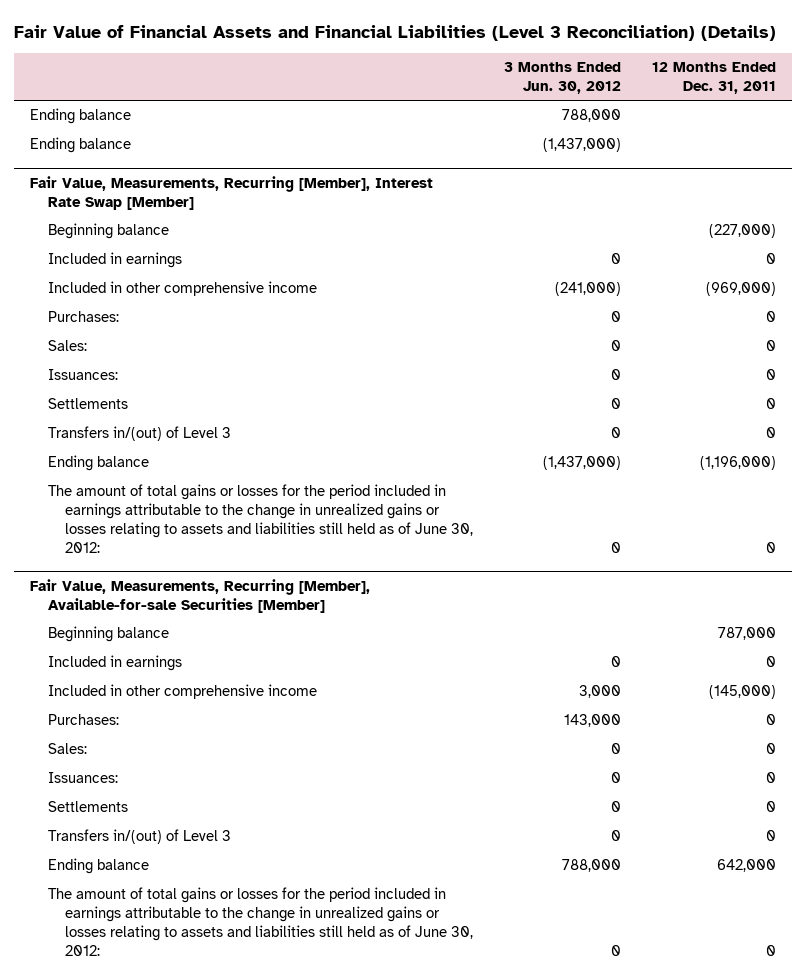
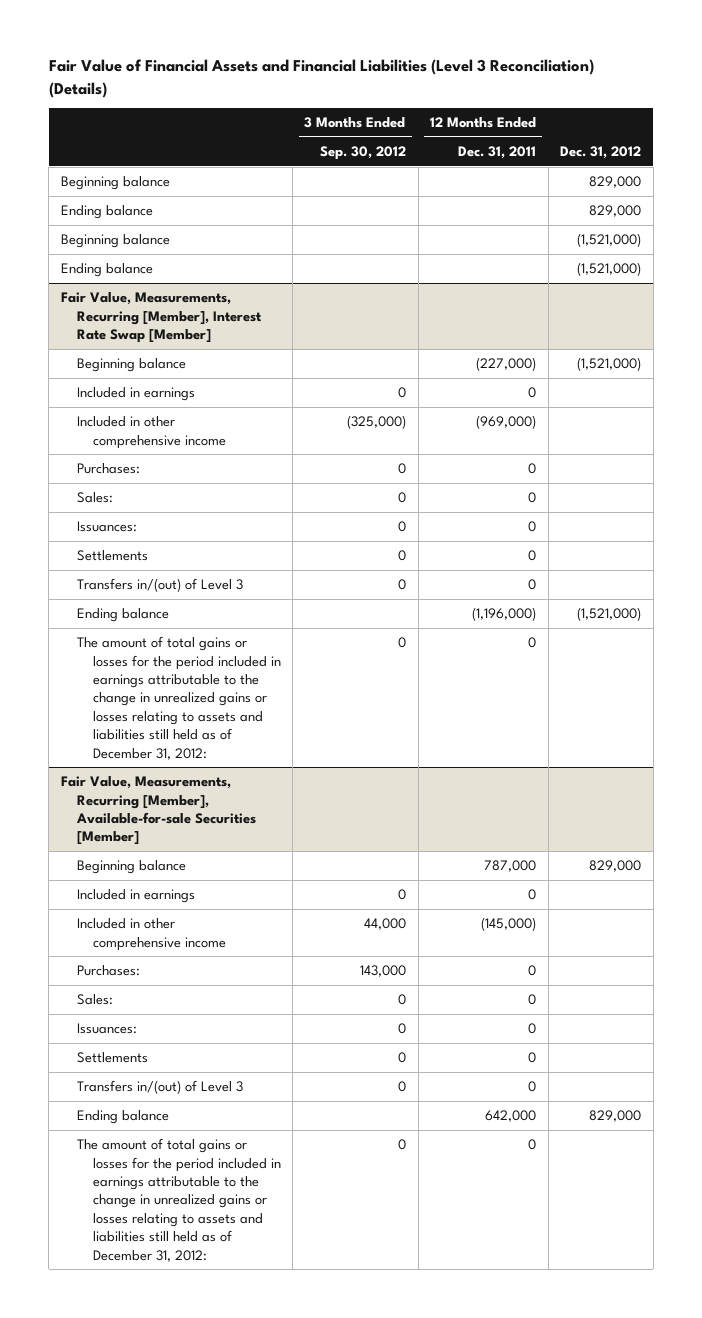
- | 3 Months Ended Jun. 30, 2012 | 12 Months Ended Dec. 31, 2011
+ | 3 Months Ended Sep. 30, 2012 | 12 Months Ended Dec. 31, 2011 | Dec. 31, 2012
+ Beginning balance | | | 829,000
+ Beginning balance | | | (1,521,000)
@ Fair Value, Measurements, Recurring [Member], Interest Rate Swap [Member]
- The amount of total gains or losses for the period included in earnings attributable to the change in unrealized gains or losses relating to assets and liabilities still held as of June 30, 2012: | 0 | 0
+ The amount of total gains or losses for the period included in earnings attributable to the change in unrealized gains or losses relating to assets and liabilities still held as of December 31, 2012: | 0 | 0 |
@ Fair Value, Measurements, Recurring [Member], Available-for-sale Securities [Member]
- The amount of total gains or losses for the period included in earnings attributable to the change in unrealized gains or losses relating to assets and liabilities still held as of June 30, 2012: | 0 | 0
+ The amount of total gains or losses for the period included in earnings attributable to the change in unrealized gains or losses relating to assets and liabilities still held as of December 31, 2012: | 0 | 0 |

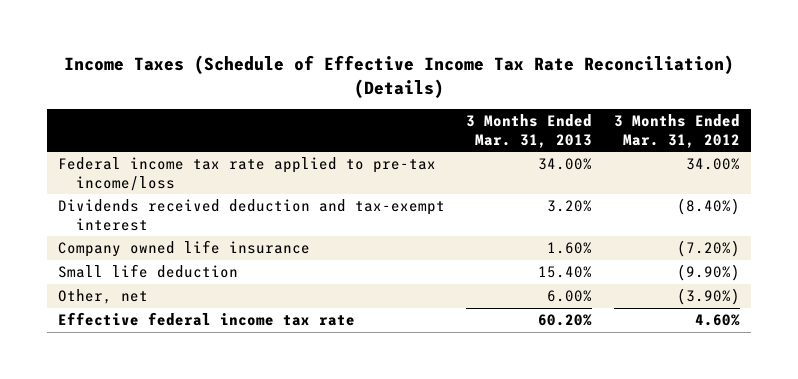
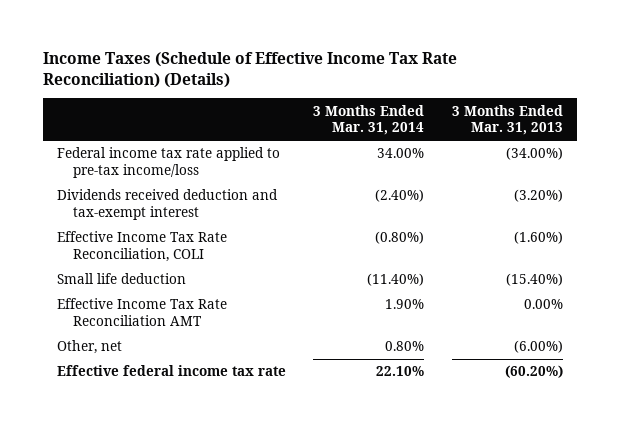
- | 3 Months Ended Mar. 31, 2013 | 3 Months Ended Mar. 31, 2012
+ | 3 Months Ended Mar. 31, 2014 | 3 Months Ended Mar. 31, 2013
- Federal income tax rate applied to pre-tax income/loss | 34.00% | 34.00%
- Dividends received deduction and tax-exempt interest | 3.20% | (8.40%)
- Company owned life insurance | 1.60% | (7.20%)
- Small life deduction | 15.40% | (9.90%)
- Other, net | 6.00% | (3.90%)
- Effective federal income tax rate | 60.20% | 4.60%
+ Federal income tax rate applied to pre-tax income/loss | 34.00% | (34.00%)
+ Dividends received deduction and tax-exempt interest | (2.40%) | (3.20%)
+ Effective Income Tax Rate Reconciliation, COLI | (0.80%) | (1.60%)
+ Small life deduction | (11.40%) | (15.40%)
+ Effective Income Tax Rate Reconciliation AMT | 1.90% | 0.00%
+ Other, net | 0.80% | (6.00%)
+ Effective federal income tax rate | 22.10% | (60.20%)

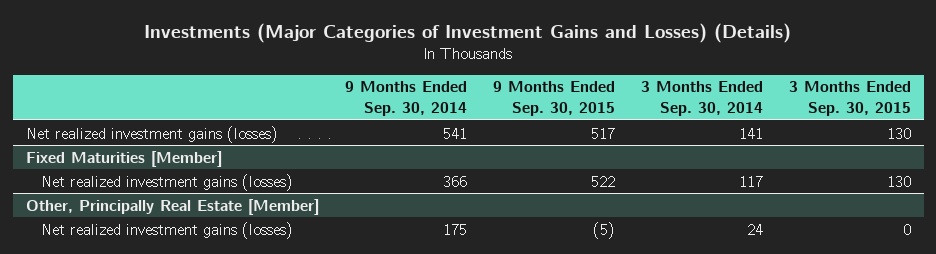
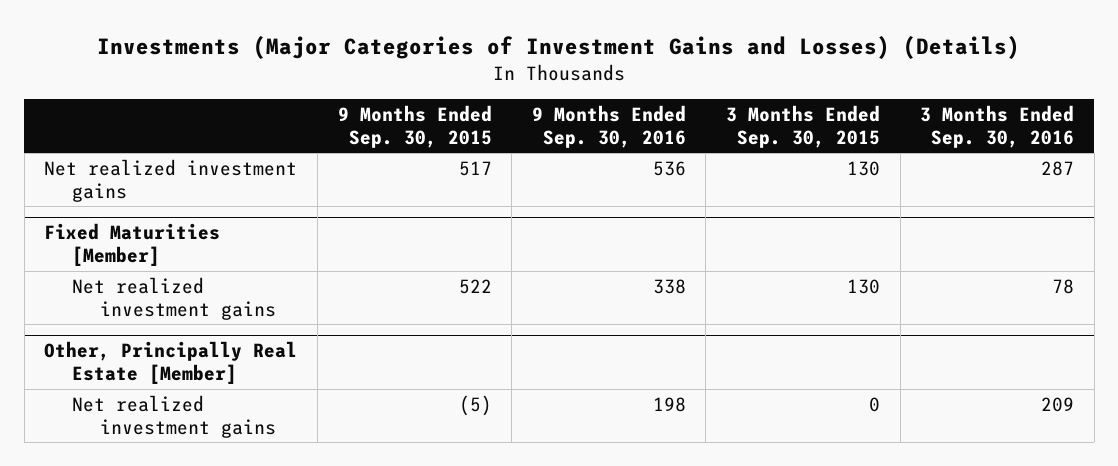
- | 9 Months Ended Sep. 30, 2014 | 9 Months Ended Sep. 30, 2015 | 3 Months Ended Sep. 30, 2014 | 3 Months Ended Sep. 30, 2015
+ | 9 Months Ended Sep. 30, 2015 | 9 Months Ended Sep. 30, 2016 | 3 Months Ended Sep. 30, 2015 | 3 Months Ended Sep. 30, 2016
- Net realized investment gains (losses) | 541 | 517 | 141 | 130
+ Net realized investment gains | 517 | 536 | 130 | 287
@ Fixed Maturities [Member]
- Net realized investment gains (losses) | 366 | 522 | 117 | 130
+ Net realized investment gains | 522 | 338 | 130 | 78
@ Other, Principally Real Estate [Member]
- Net realized investment gains (losses) | 175 | (5) | 24 | 0
+ Net realized investment gains | (5) | 198 | 0 | 209

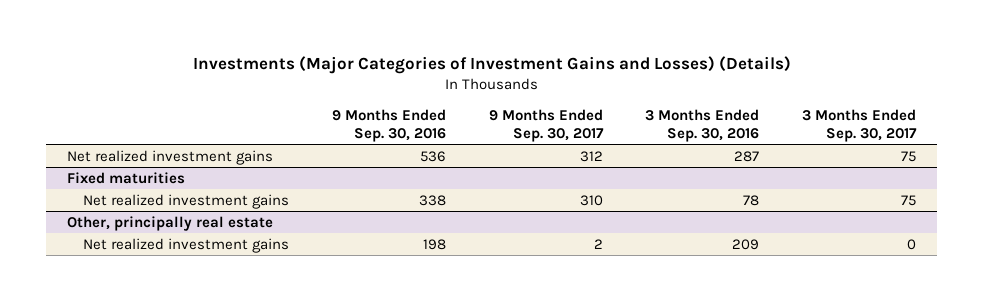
- | 9 Months Ended Sep. 30, 2015 | 9 Months Ended Sep. 30, 2016 | 3 Months Ended Sep. 30, 2015 | 3 Months Ended Sep. 30, 2016
+ | 9 Months Ended Sep. 30, 2016 | 9 Months Ended Sep. 30, 2017 | 3 Months Ended Sep. 30, 2016 | 3 Months Ended Sep. 30, 2017
- Fixed Maturities [Member]
+ Fixed maturities
- Other, Principally Real Estate [Member]
+ Other, principally real estate

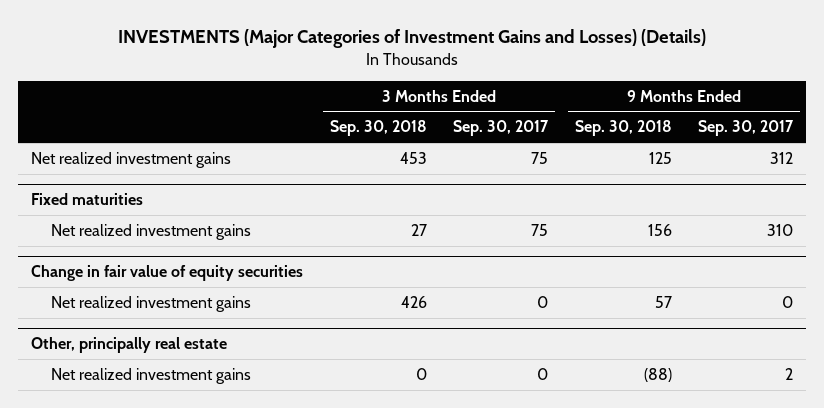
- Investments (Major Categories of Investment Gains and Losses) (Details)
+ INVESTMENTS (Major Categories of Investment Gains and Losses) (Details)
- | 9 Months Ended Sep. 30, 2016 | 9 Months Ended Sep. 30, 2017 | 3 Months Ended Sep. 30, 2016 | 3 Months Ended Sep. 30, 2017
+ | 3 Months Ended Sep. 30, 2018 | 3 Months Ended Sep. 30, 2017 | 9 Months Ended Sep. 30, 2018 | 9 Months Ended Sep. 30, 2017
+ Change in fair value of equity securities
+ Net realized investment gains | 426 | 0 | 57 | 0

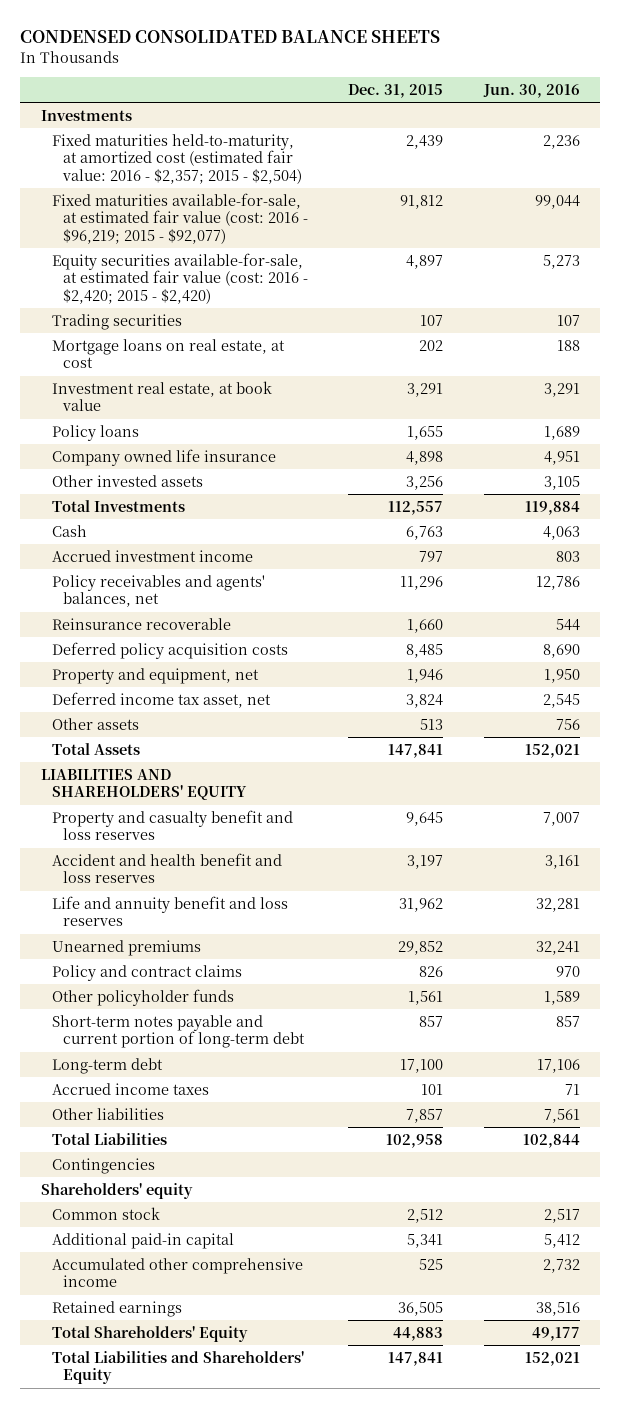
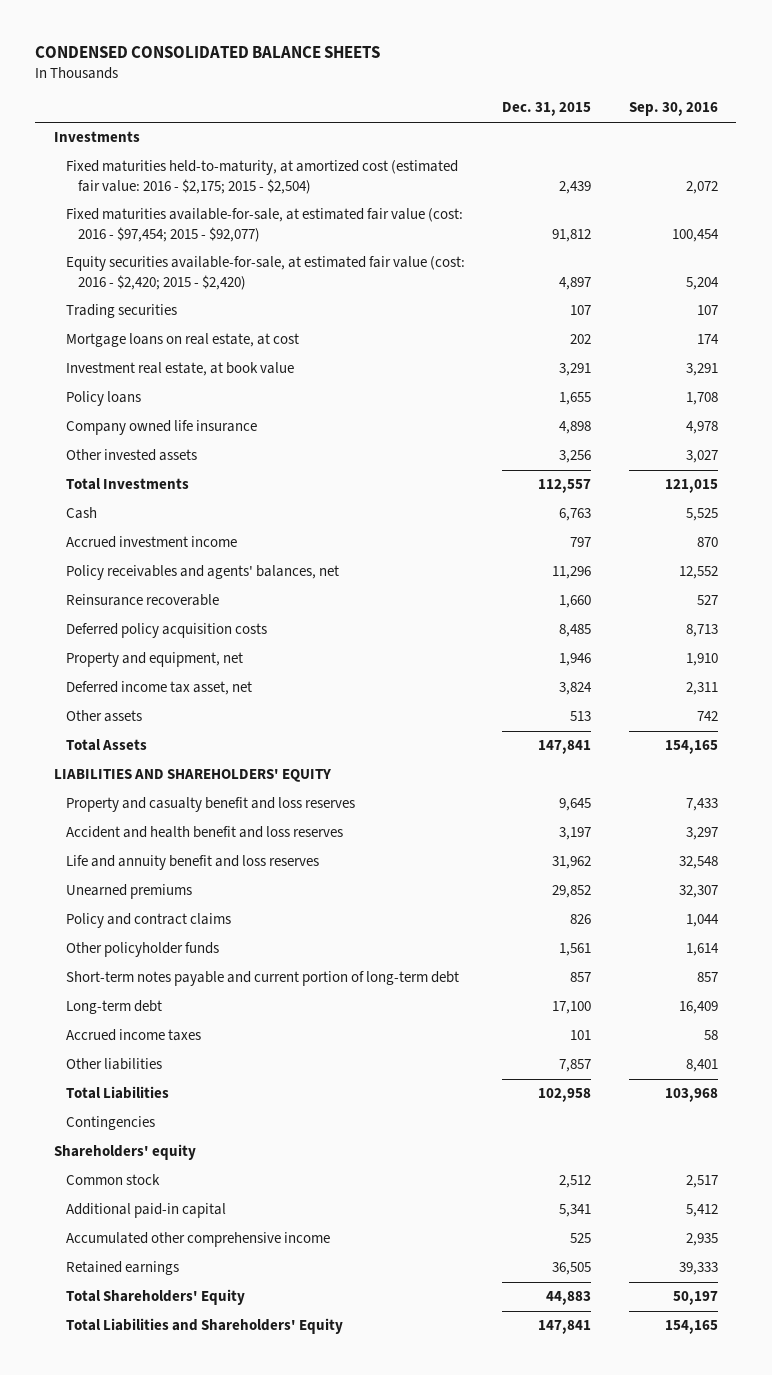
- | Dec. 31, 2015 | Jun. 30, 2016
+ | Dec. 31, 2015 | Sep. 30, 2016
- Fixed maturities held-to-maturity, at amortized cost (estimated fair value: 2016 - $2,357; 2015 - $2,504) | 2,439 | 2,236
- Fixed maturities available-for-sale, at estimated fair value (cost: 2016 - $96,219; 2015 - $92,077) | 91,812 | 99,044
+ Fixed maturities held-to-maturity, at amortized cost (estimated fair value: 2016 - $2,175; 2015 - $2,504) | 2,439 | 2,072
+ Fixed maturities available-for-sale, at estimated fair value (cost: 2016 - $97,454; 2015 - $92,077) | 91,812 | 100,454

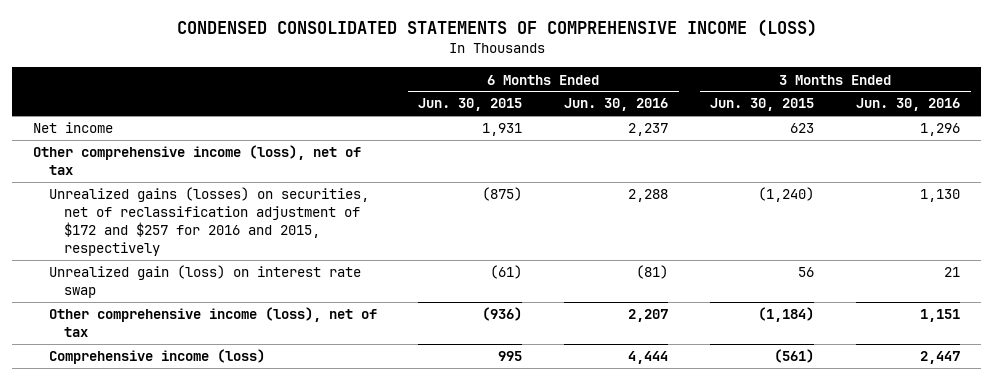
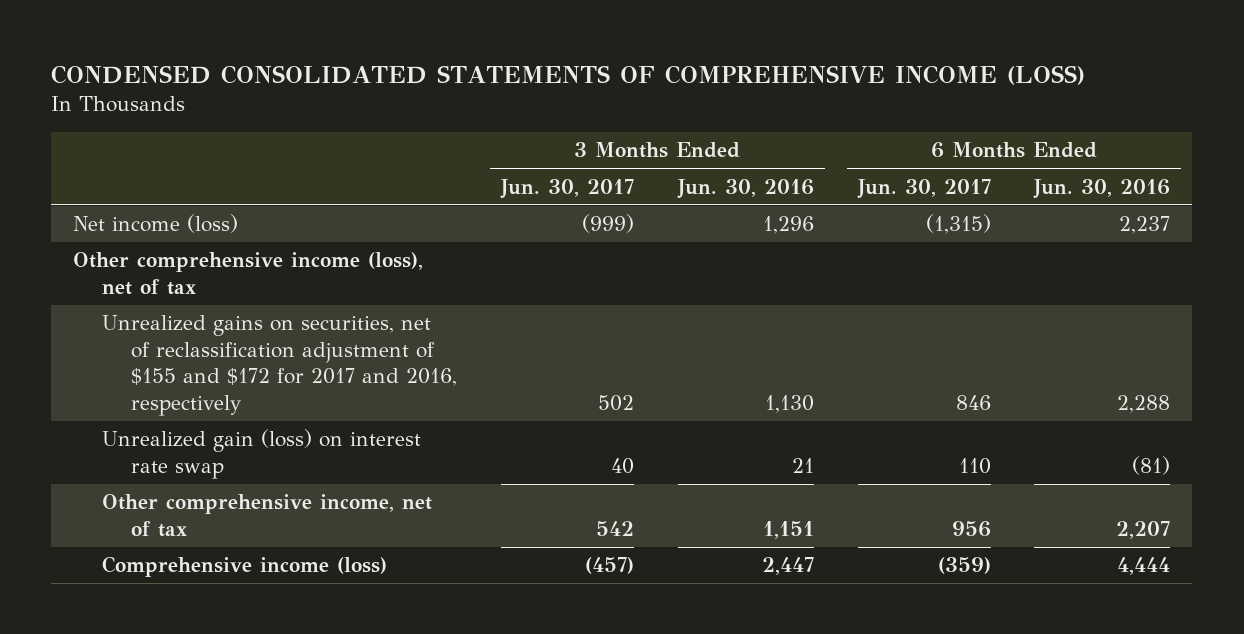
- | 6 Months Ended Jun. 30, 2015 | 6 Months Ended Jun. 30, 2016 | 3 Months Ended Jun. 30, 2015 | 3 Months Ended Jun. 30, 2016
+ | 3 Months Ended Jun. 30, 2017 | 3 Months Ended Jun. 30, 2016 | 6 Months Ended Jun. 30, 2017 | 6 Months Ended Jun. 30, 2016
- Net income | 1,931 | 2,237 | 623 | 1,296
+ Net income (loss) | (999) | 1,296 | (1,315) | 2,237
- Unrealized gains (losses) on securities, net of reclassification adjustment of $172 and $257 for 2016 and 2015, respectively | (875) | 2,288 | (1,240) | 1,130
+ Unrealized gains on securities, net of reclassification adjustment of $155 and $172 for 2017 and 2016, respectively | 502 | 1,130 | 846 | 2,288
- Other comprehensive income (loss), net of tax | (936) | 2,207 | (1,184) | 1,151
+ Other comprehensive income, net of tax | 542 | 1,151 | 956 | 2,207

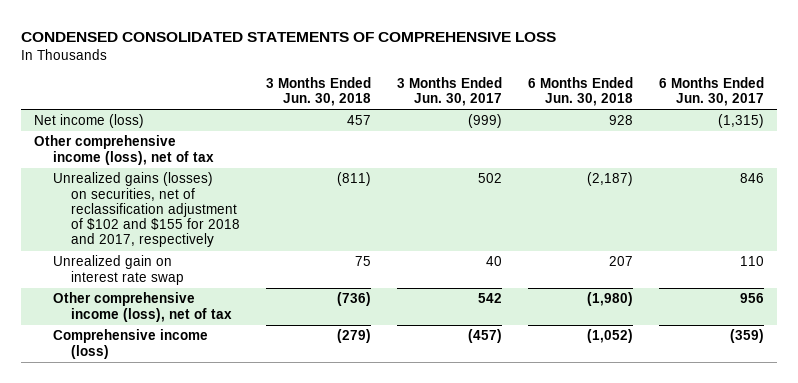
- CONDENSED CONSOLIDATED STATEMENTS OF COMPREHENSIVE INCOME (LOSS)
+ CONDENSED CONSOLIDATED STATEMENTS OF COMPREHENSIVE LOSS
- | 3 Months Ended Jun. 30, 2017 | 3 Months Ended Jun. 30, 2016 | 6 Months Ended Jun. 30, 2017 | 6 Months Ended Jun. 30, 2016
+ | 3 Months Ended Jun. 30, 2018 | 3 Months Ended Jun. 30, 2017 | 6 Months Ended Jun. 30, 2018 | 6 Months Ended Jun. 30, 2017
- Unrealized gains on securities, net of reclassification adjustment of $155 and $172 for 2017 and 2016, respectively | 502 | 1,130 | 846 | 2,288
- Unrealized gain (loss) on interest rate swap | 40 | 21 | 110 | (81)
- Other comprehensive income, net of tax | 542 | 1,151 | 956 | 2,207
+ Unrealized gains (losses) on securities, net of reclassification adjustment of $102 and $155 for 2018 and 2017, respectively | (811) | 502 | (2,187) | 846
+ Unrealized gain on interest rate swap | 75 | 40 | 207 | 110
+ Other comprehensive income (loss), net of tax | (736) | 542 | (1,980) | 956

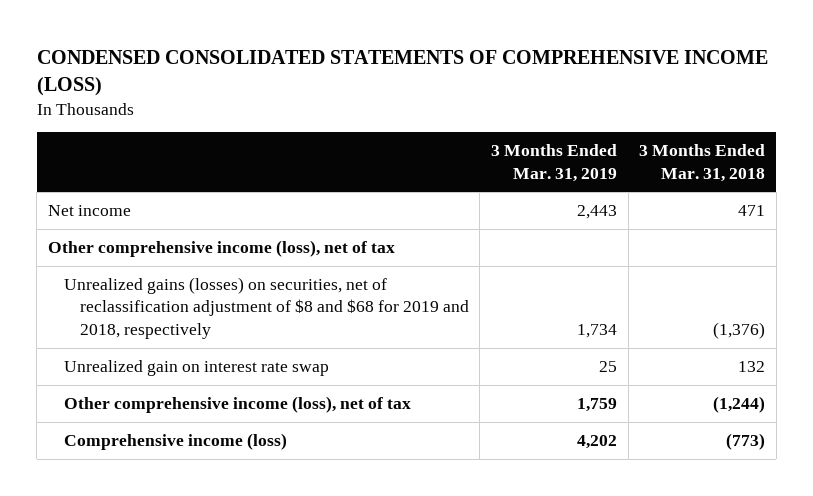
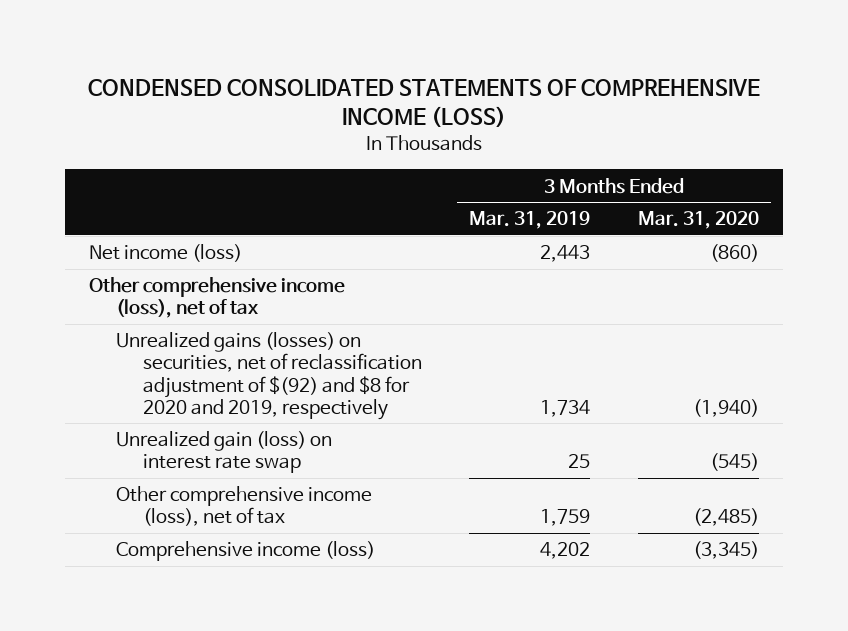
- | 3 Months Ended Mar. 31, 2019 | 3 Months Ended Mar. 31, 2018
+ | 3 Months Ended Mar. 31, 2019 | 3 Months Ended Mar. 31, 2020
- Net income | 2,443 | 471
+ Net income (loss) | 2,443 | (860)
- Unrealized gains (losses) on securities, net of reclassification adjustment of $8 and $68 for 2019 and 2018, respectively | 1,734 | (1,376)
- Unrealized gain on interest rate swap | 25 | 132
+ Unrealized gains (losses) on securities, net of reclassification adjustment of $(92) and $8 for 2020 and 2019, respectively | 1,734 | (1,940)
+ Unrealized gain (loss) on interest rate swap | 25 | (545)

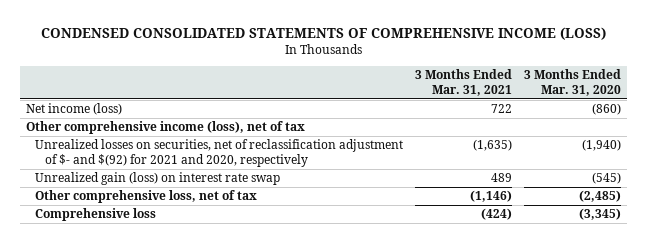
- | 3 Months Ended Mar. 31, 2019 | 3 Months Ended Mar. 31, 2020
+ | 3 Months Ended Mar. 31, 2021 | 3 Months Ended Mar. 31, 2020
- Unrealized gains (losses) on securities, net of reclassification adjustment of $(92) and $8 for 2020 and 2019, respectively | 1,734 | (1,940)
+ Unrealized losses on securities, net of reclassification adjustment of $- and $(92) for 2021 and 2020, respectively | (1,635) | (1,940)
- Other comprehensive income (loss), net of tax | 1,759 | (2,485)
- Comprehensive income (loss) | 4,202 | (3,345)
+ Other comprehensive loss, net of tax | (1,146) | (2,485)
+ Comprehensive loss | (424) | (3,345)

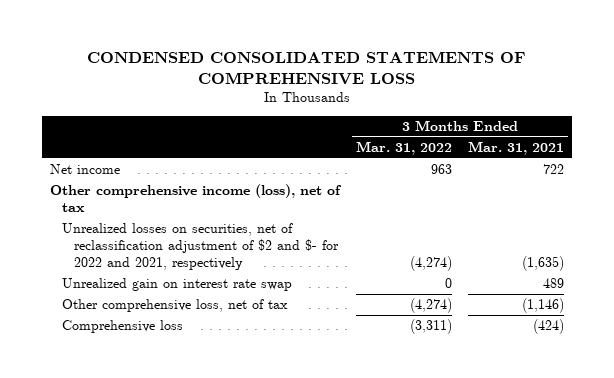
- CONDENSED CONSOLIDATED STATEMENTS OF COMPREHENSIVE INCOME (LOSS)
+ CONDENSED CONSOLIDATED STATEMENTS OF COMPREHENSIVE LOSS
- | 3 Months Ended Mar. 31, 2021 | 3 Months Ended Mar. 31, 2020
+ | 3 Months Ended Mar. 31, 2022 | 3 Months Ended Mar. 31, 2021
- Net income (loss) | 722 | (860)
+ Net income | 963 | 722
- Unrealized losses on securities, net of reclassification adjustment of $- and $(92) for 2021 and 2020, respectively | (1,635) | (1,940)
- Unrealized gain (loss) on interest rate swap | 489 | (545)
+ Unrealized losses on securities, net of reclassification adjustment of $2 and $- for 2022 and 2021, respectively | (4,274) | (1,635)
+ Unrealized gain on interest rate swap | 0 | 489

